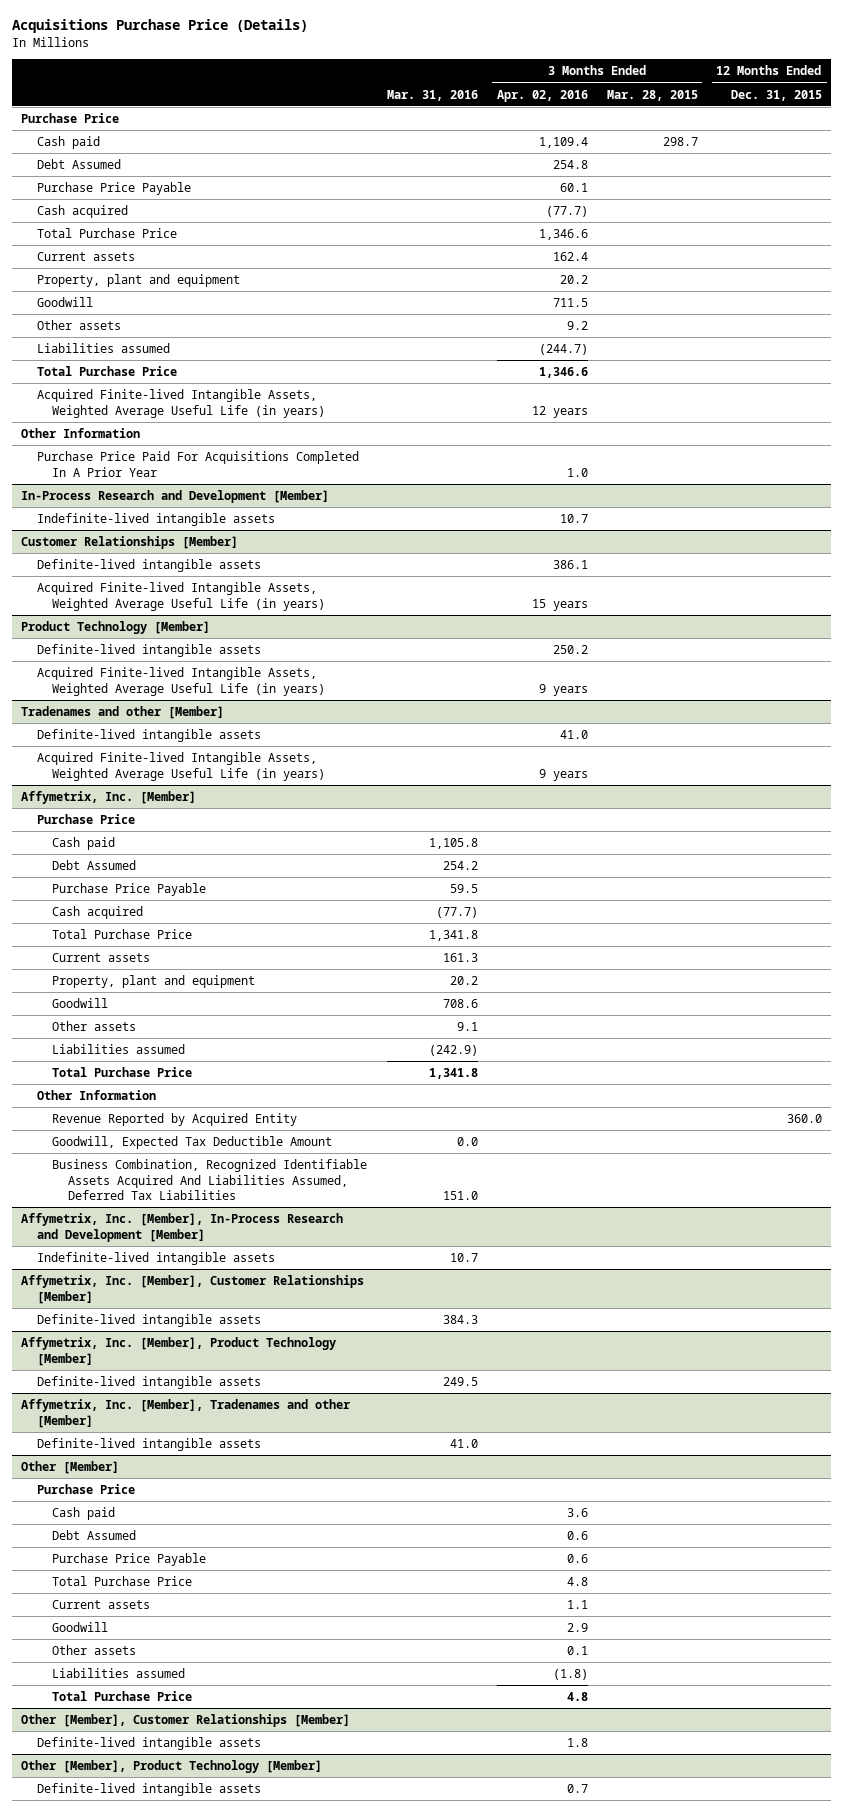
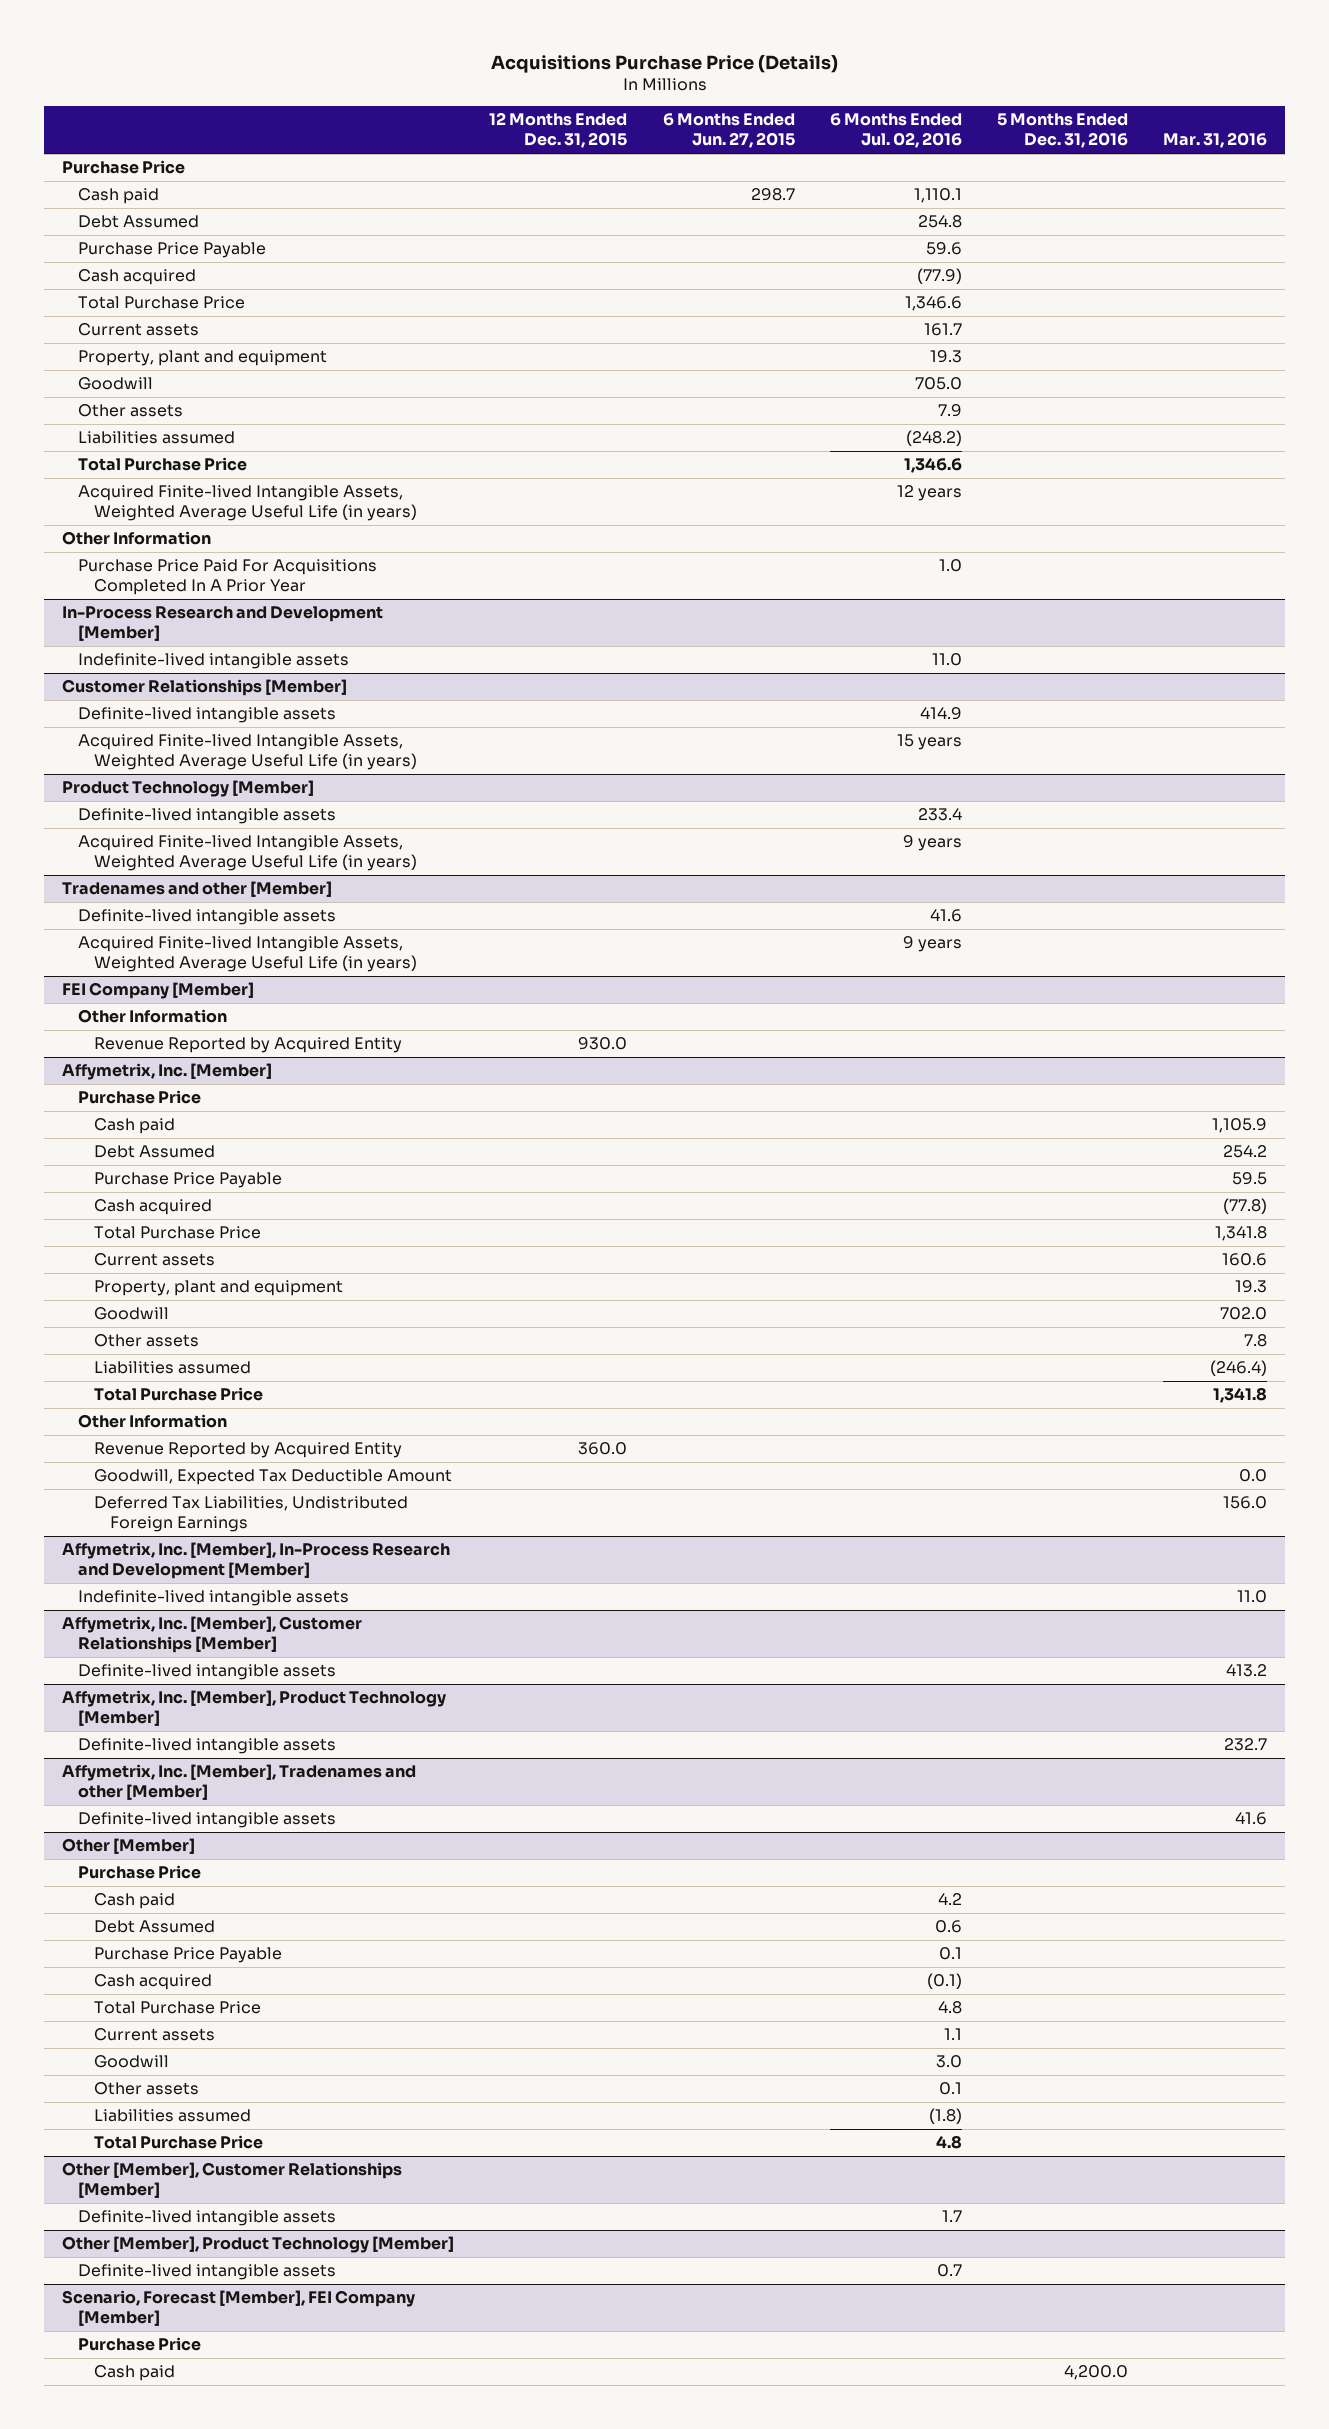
- | Mar. 31, 2016 | 3 Months Ended Apr. 02, 2016 | 3 Months Ended Mar. 28, 2015 | 12 Months Ended Dec. 31, 2015
+ | 12 Months Ended Dec. 31, 2015 | 6 Months Ended Jun. 27, 2015 | 6 Months Ended Jul. 02, 2016 | 5 Months Ended Dec. 31, 2016 | Mar. 31, 2016
+ FEI Company [Member]
+ Other Information
+ Revenue Reported by Acquired Entity | 930.0 | | | |
@ Affymetrix, Inc. [Member]
- Cash paid | 1,105.8 | | |
+ Cash paid | | | | | 1,105.9
- Cash acquired | (77.7) | | |
+ Cash acquired | | | | | (77.8)
- Current assets | 161.3 | | |
- Property, plant and equipment | 20.2 | | |
- Goodwill | 708.6 | | |
- Other assets | 9.1 | | |
- Liabilities assumed | (242.9) | | |
+ Current assets | | | | | 160.6
+ Property, plant and equipment | | | | | 19.3
+ Goodwill | | | | | 702.0
+ Other assets | | | | | 7.8
+ Liabilities assumed | | | | | (246.4)
- Business Combination, Recognized Identifiable Assets Acquired And Liabilities Assumed, Deferred Tax Liabilities | 151.0 | | |
+ Deferred Tax Liabilities, Undistributed Foreign Earnings | | | | | 156.0
@ Affymetrix, Inc. [Member], In-Process Research and Development [Member]
- Indefinite-lived intangible assets | 10.7 | | |
+ Indefinite-lived intangible assets | | | | | 11.0
@ Affymetrix, Inc. [Member], Customer Relationships [Member]
- Definite-lived intangible assets | 384.3 | | |
+ Definite-lived intangible assets | | | | | 413.2
@ Affymetrix, Inc. [Member], Product Technology [Member]
- Definite-lived intangible assets | 249.5 | | |
+ Definite-lived intangible assets | | | | | 232.7
@ Affymetrix, Inc. [Member], Tradenames and other [Member]
- Definite-lived intangible assets | 41.0 | | |
+ Definite-lived intangible assets | | | | | 41.6
@ Other [Member]
+ Cash acquired | | | (0.1) | |
+ Scenario, Forecast [Member], FEI Company [Member]
+ Purchase Price
+ Cash paid | | | | 4,200.0 |

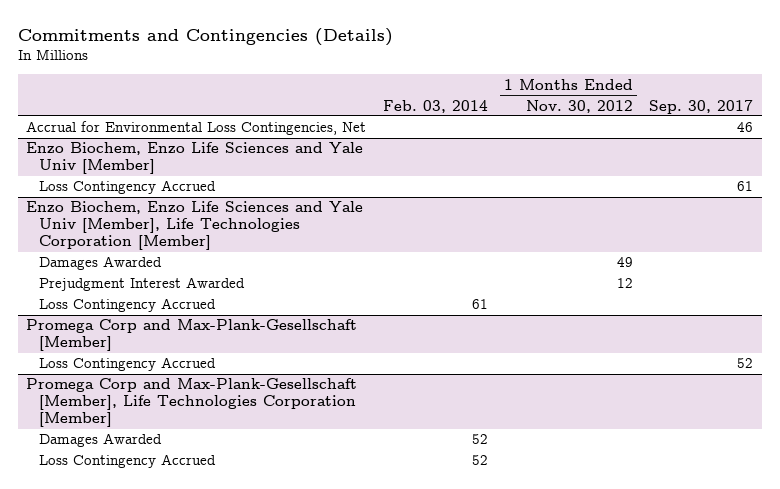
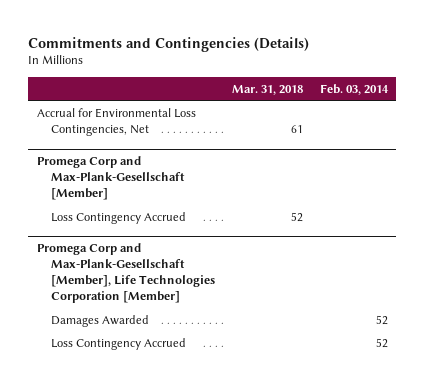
- | Feb. 03, 2014 | 1 Months Ended Nov. 30, 2012 | Sep. 30, 2017
+ | Mar. 31, 2018 | Feb. 03, 2014
- Enzo Biochem, Enzo Life Sciences and Yale Univ [Member]
- Loss Contingency Accrued | | | 61
- Enzo Biochem, Enzo Life Sciences and Yale Univ [Member], Life Technologies Corporation [Member]
- Damages Awarded | | 49 |
- Prejudgment Interest Awarded | | 12 |
- Loss Contingency Accrued | 61 | |

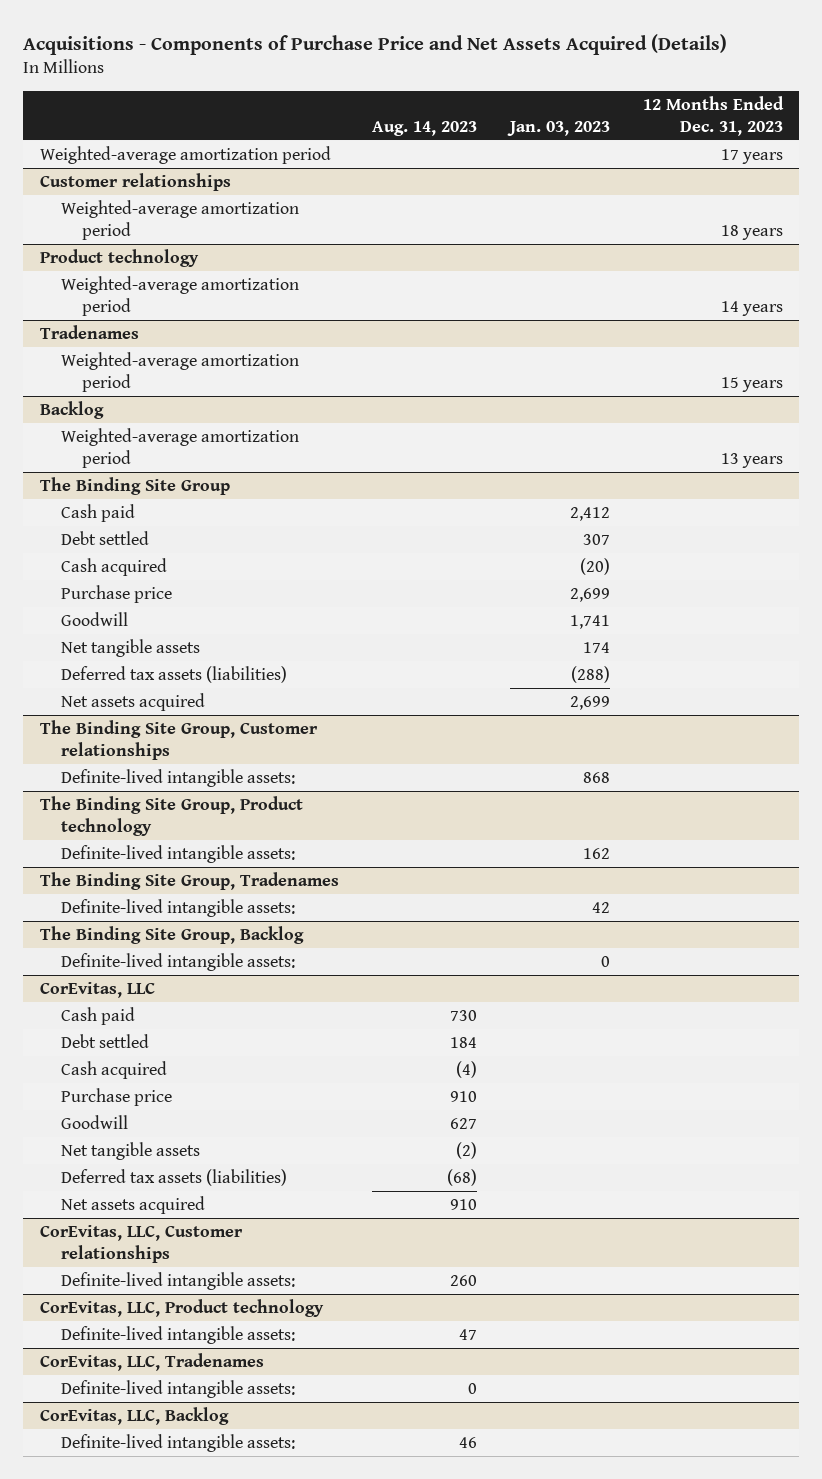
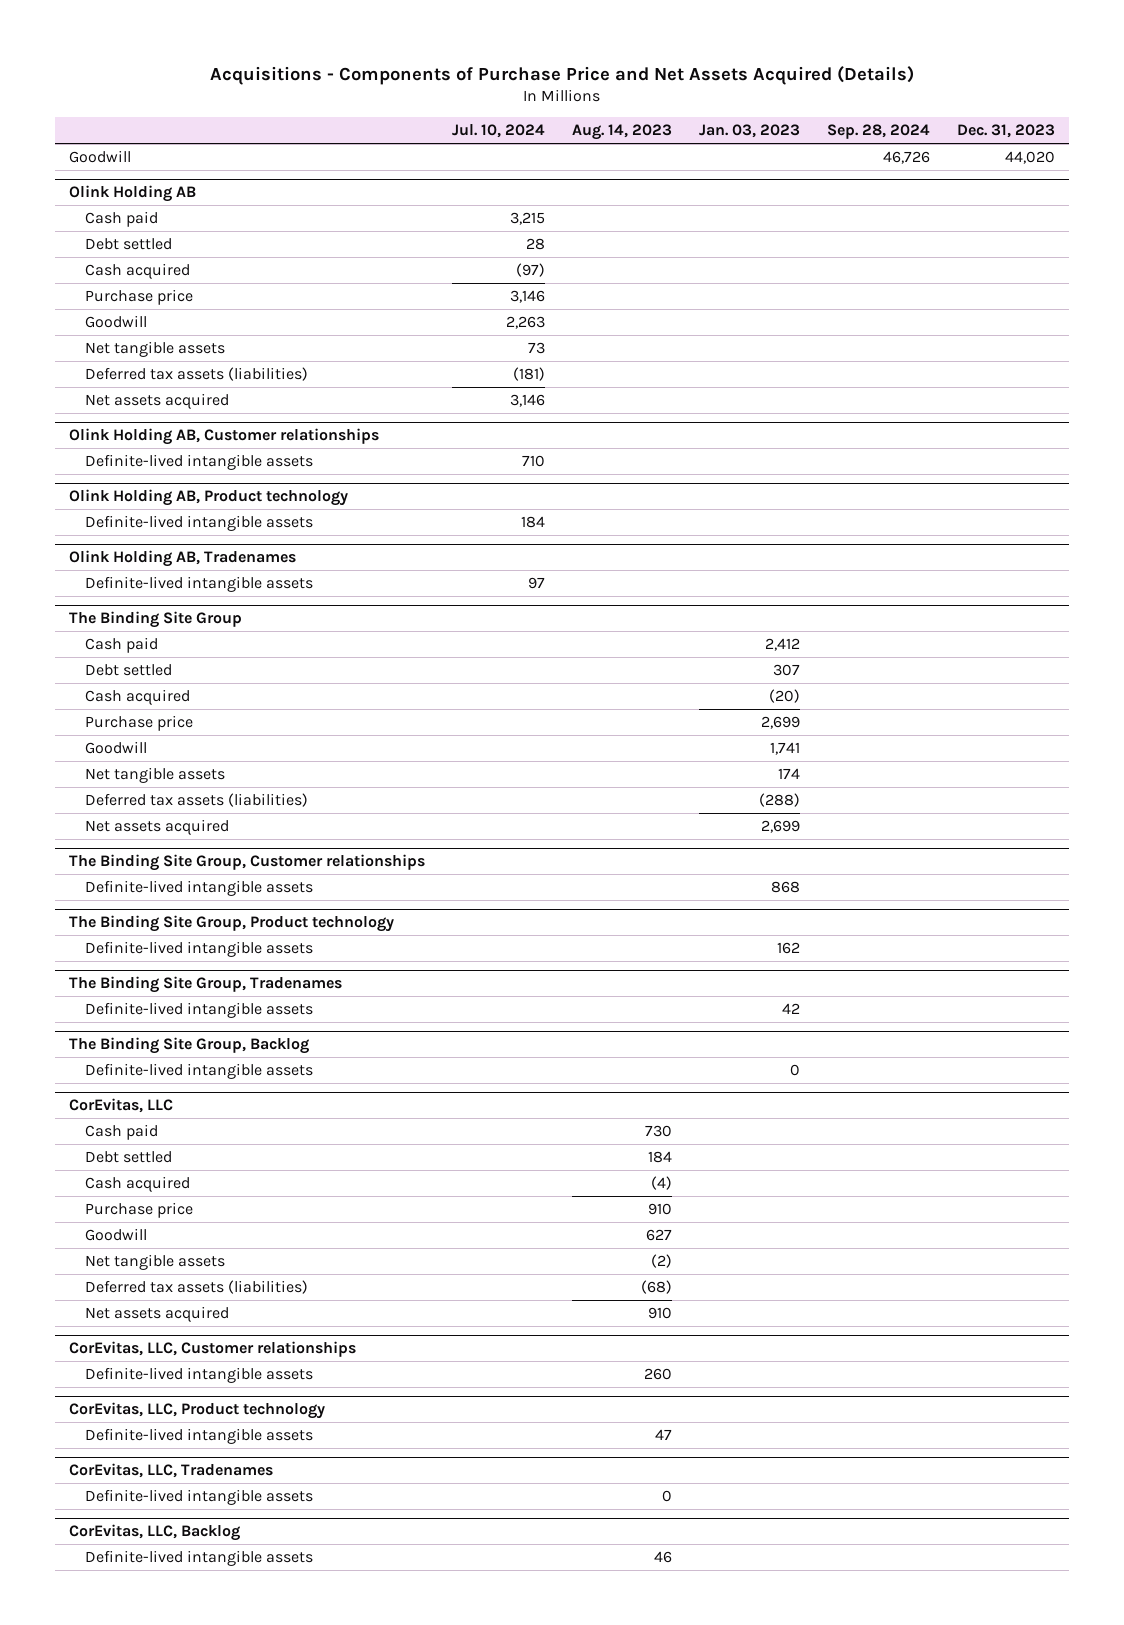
- | Aug. 14, 2023 | Jan. 03, 2023 | 12 Months Ended Dec. 31, 2023
+ | Jul. 10, 2024 | Aug. 14, 2023 | Jan. 03, 2023 | Sep. 28, 2024 | Dec. 31, 2023
- Weighted-average amortization period | | | 17 years
- Customer relationships
- Weighted-average amortization period | | | 18 years
- Product technology
- Weighted-average amortization period | | | 14 years
- Tradenames
- Weighted-average amortization period | | | 15 years
- Backlog
- Weighted-average amortization period | | | 13 years
+ Goodwill | | | | 46,726 | 44,020
+ Olink Holding AB
+ Cash paid | 3,215 | | | |
+ Debt settled | 28 | | | |
+ Cash acquired | (97) | | | |
+ Purchase price | 3,146 | | | |
+ Goodwill | 2,263 | | | |
+ Net tangible assets | 73 | | | |
+ Deferred tax assets (liabilities) | (181) | | | |
+ Net assets acquired | 3,146 | | | |
+ Olink Holding AB, Customer relationships
+ Definite-lived intangible assets | 710 | | | |
+ Olink Holding AB, Product technology
+ Definite-lived intangible assets | 184 | | | |
+ Olink Holding AB, Tradenames
+ Definite-lived intangible assets | 97 | | | |
@ The Binding Site Group, Customer relationships
- Definite-lived intangible assets: | | 868 |
+ Definite-lived intangible assets | | | 868 | |
@ The Binding Site Group, Product technology
- Definite-lived intangible assets: | | 162 |
+ Definite-lived intangible assets | | | 162 | |
@ The Binding Site Group, Tradenames
- Definite-lived intangible assets: | | 42 |
+ Definite-lived intangible assets | | | 42 | |
@ The Binding Site Group, Backlog
- Definite-lived intangible assets: | | 0 |
+ Definite-lived intangible assets | | | 0 | |
@ CorEvitas, LLC, Customer relationships
- Definite-lived intangible assets: | 260 | |
+ Definite-lived intangible assets | | 260 | | |
@ CorEvitas, LLC, Product technology
- Definite-lived intangible assets: | 47 | |
+ Definite-lived intangible assets | | 47 | | |
@ CorEvitas, LLC, Tradenames
- Definite-lived intangible assets: | 0 | |
+ Definite-lived intangible assets | | 0 | | |
@ CorEvitas, LLC, Backlog
- Definite-lived intangible assets: | 46 | |
+ Definite-lived intangible assets | | 46 | | |

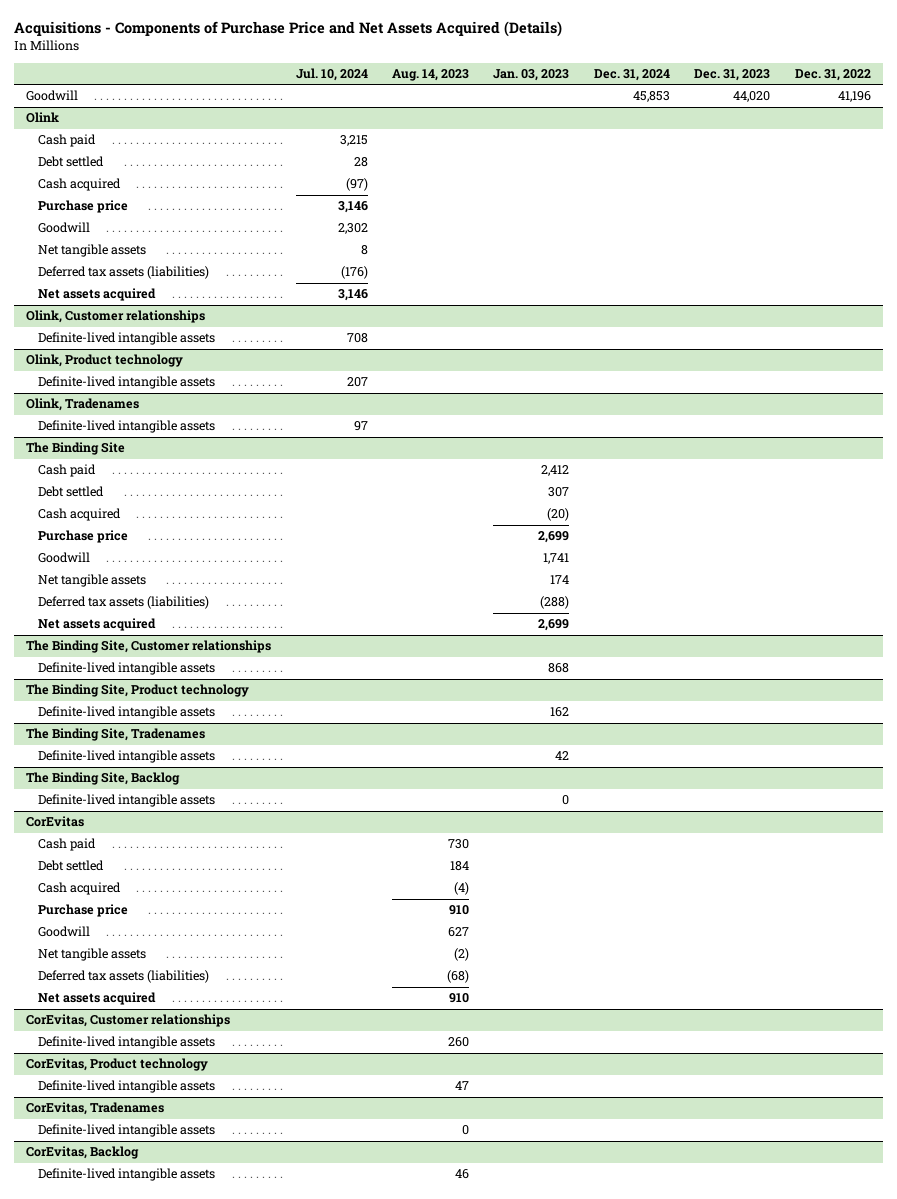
- | Jul. 10, 2024 | Aug. 14, 2023 | Jan. 03, 2023 | Sep. 28, 2024 | Dec. 31, 2023
+ | Jul. 10, 2024 | Aug. 14, 2023 | Jan. 03, 2023 | Dec. 31, 2024 | Dec. 31, 2023 | Dec. 31, 2022
- Olink Holding AB
+ Olink
- Goodwill | 2,263 | | | |
- Net tangible assets | 73 | | | |
- Deferred tax assets (liabilities) | (181) | | | |
+ Goodwill | 2,302 | | | | |
+ Net tangible assets | 8 | | | | |
+ Deferred tax assets (liabilities) | (176) | | | | |
- Olink Holding AB, Customer relationships
- Definite-lived intangible assets | 710 | | | |
- Olink Holding AB, Product technology
- Definite-lived intangible assets | 184 | | | |
- Olink Holding AB, Tradenames
+ Olink, Customer relationships
+ Definite-lived intangible assets | 708 | | | | |
+ Olink, Product technology
+ Definite-lived intangible assets | 207 | | | | |
+ Olink, Tradenames
- The Binding Site Group
+ The Binding Site
- The Binding Site Group, Customer relationships
+ The Binding Site, Customer relationships
- The Binding Site Group, Product technology
+ The Binding Site, Product technology
- The Binding Site Group, Tradenames
+ The Binding Site, Tradenames
- The Binding Site Group, Backlog
+ The Binding Site, Backlog
- CorEvitas, LLC
+ CorEvitas
- CorEvitas, LLC, Customer relationships
+ CorEvitas, Customer relationships
- CorEvitas, LLC, Product technology
+ CorEvitas, Product technology
- CorEvitas, LLC, Tradenames
+ CorEvitas, Tradenames
- CorEvitas, LLC, Backlog
+ CorEvitas, Backlog

